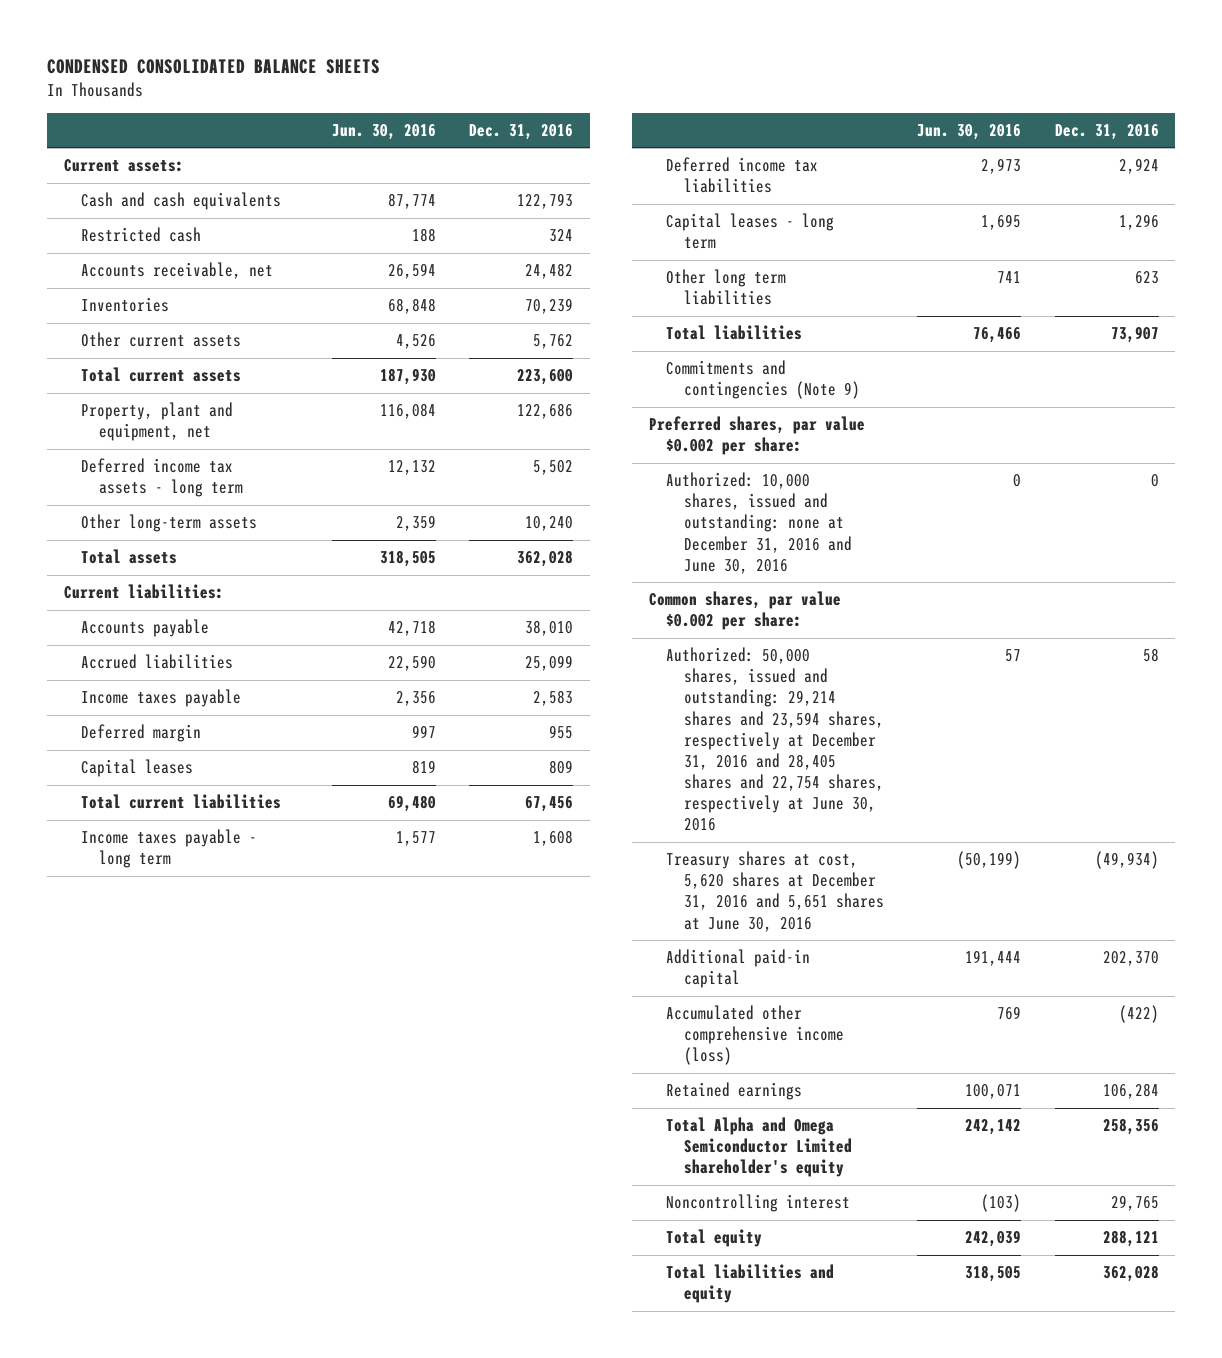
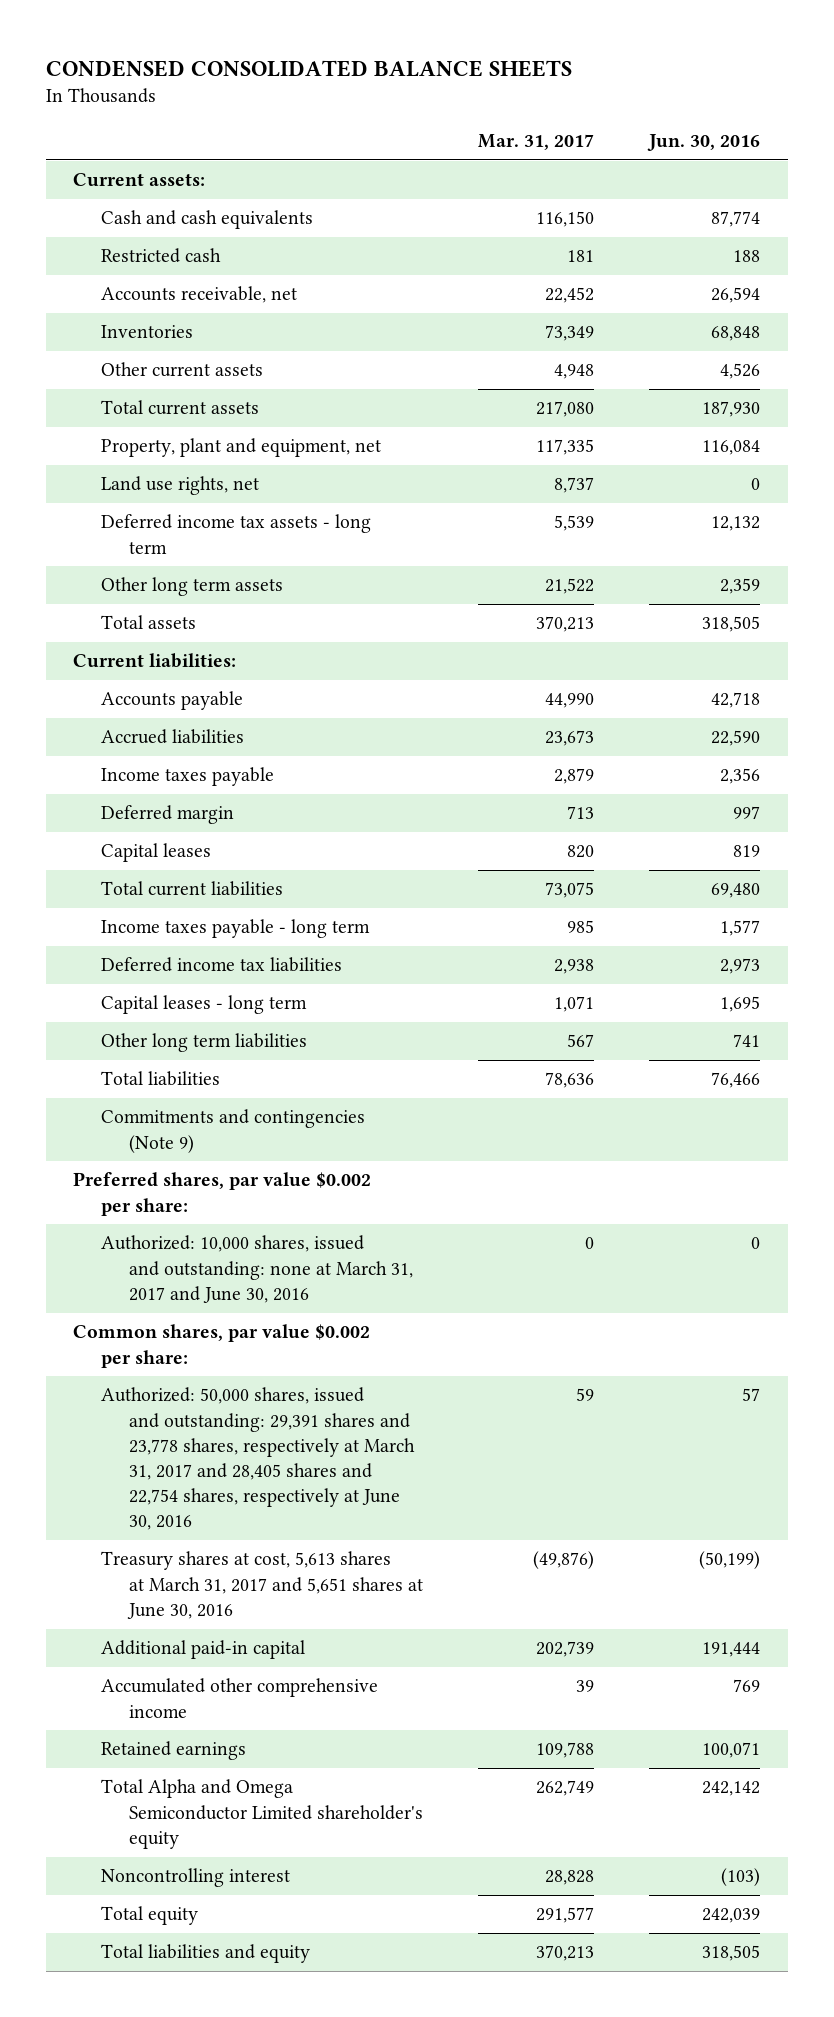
- | Jun. 30, 2016 | Dec. 31, 2016
+ | Mar. 31, 2017 | Jun. 30, 2016
+ Land use rights, net | 8,737 | 0
- Other long-term assets | 2,359 | 10,240
+ Other long term assets | 21,522 | 2,359
- Authorized: 10,000 shares, issued and outstanding: none at December 31, 2016 and June 30, 2016 | 0 | 0
+ Authorized: 10,000 shares, issued and outstanding: none at March 31, 2017 and June 30, 2016 | 0 | 0
- Authorized: 50,000 shares, issued and outstanding: 29,214 shares and 23,594 shares, respectively at December 31, 2016 and 28,405 shares and 22,754 shares, respectively at June 30, 2016 | 57 | 58
- Treasury shares at cost, 5,620 shares at December 31, 2016 and 5,651 shares at June 30, 2016 | (50,199) | (49,934)
+ Authorized: 50,000 shares, issued and outstanding: 29,391 shares and 23,778 shares, respectively at March 31, 2017 and 28,405 shares and 22,754 shares, respectively at June 30, 2016 | 59 | 57
+ Treasury shares at cost, 5,613 shares at March 31, 2017 and 5,651 shares at June 30, 2016 | (49,876) | (50,199)
- Accumulated other comprehensive income (loss) | 769 | (422)
+ Accumulated other comprehensive income | 39 | 769

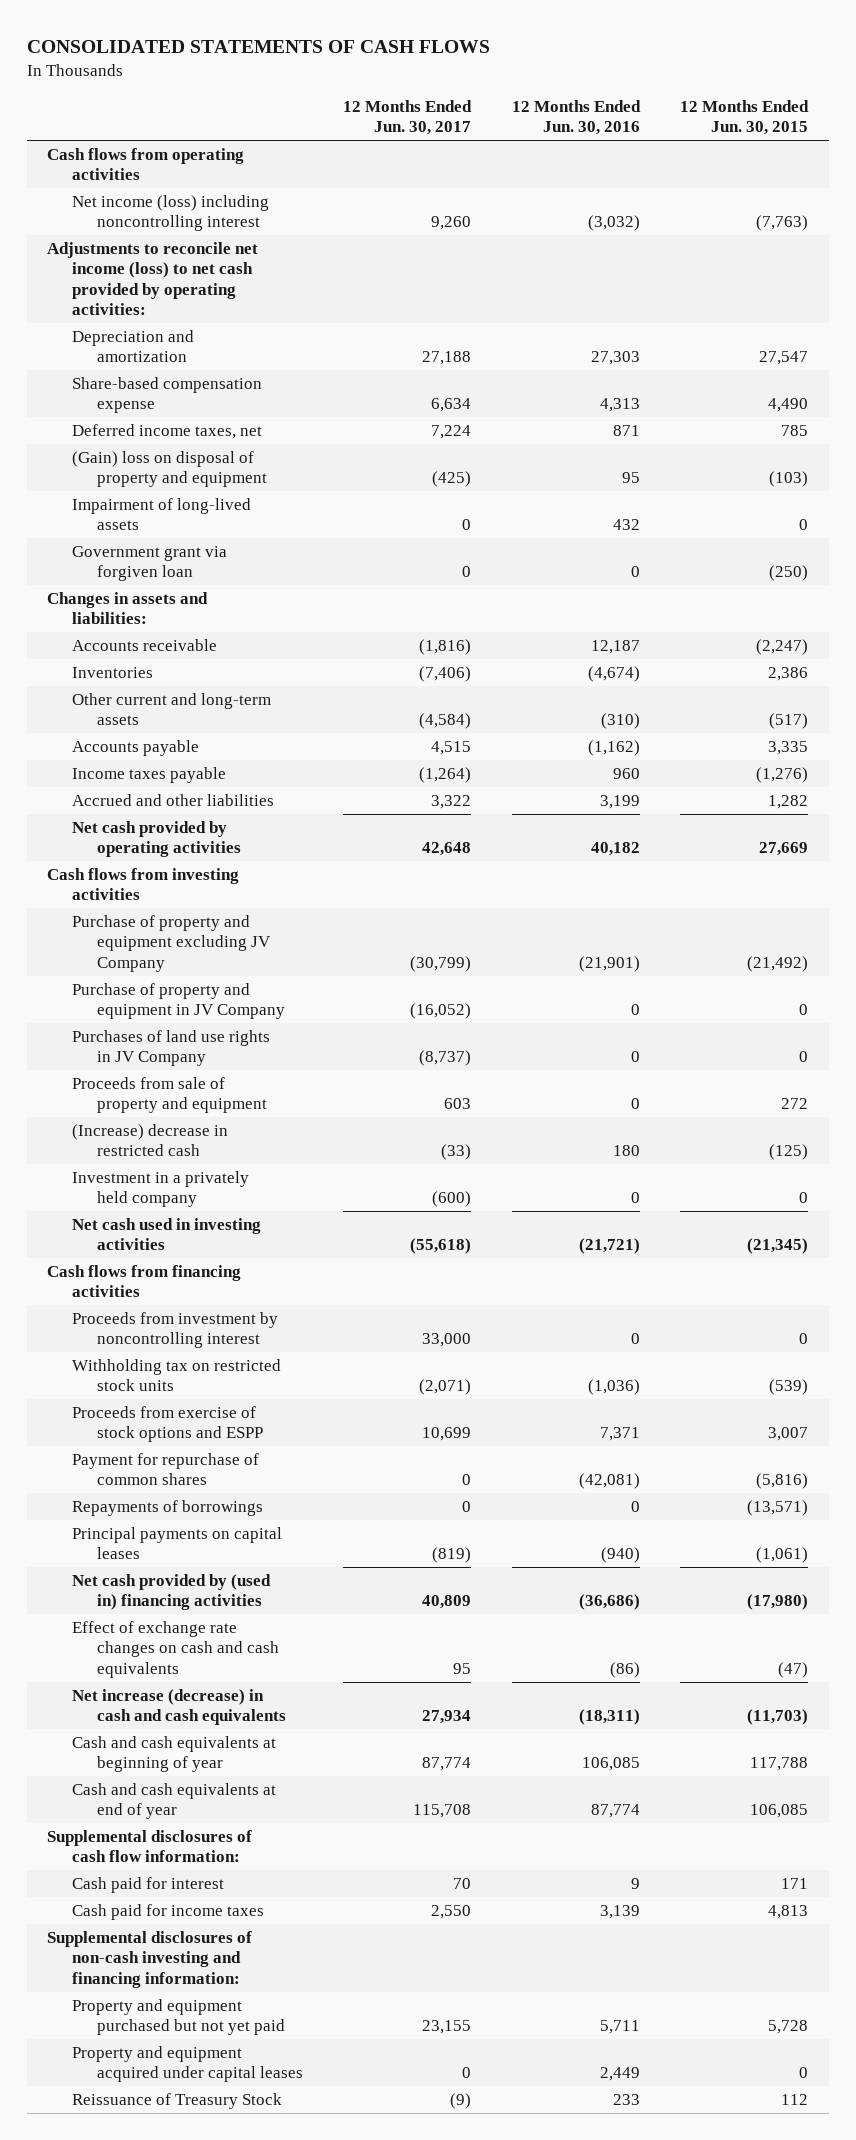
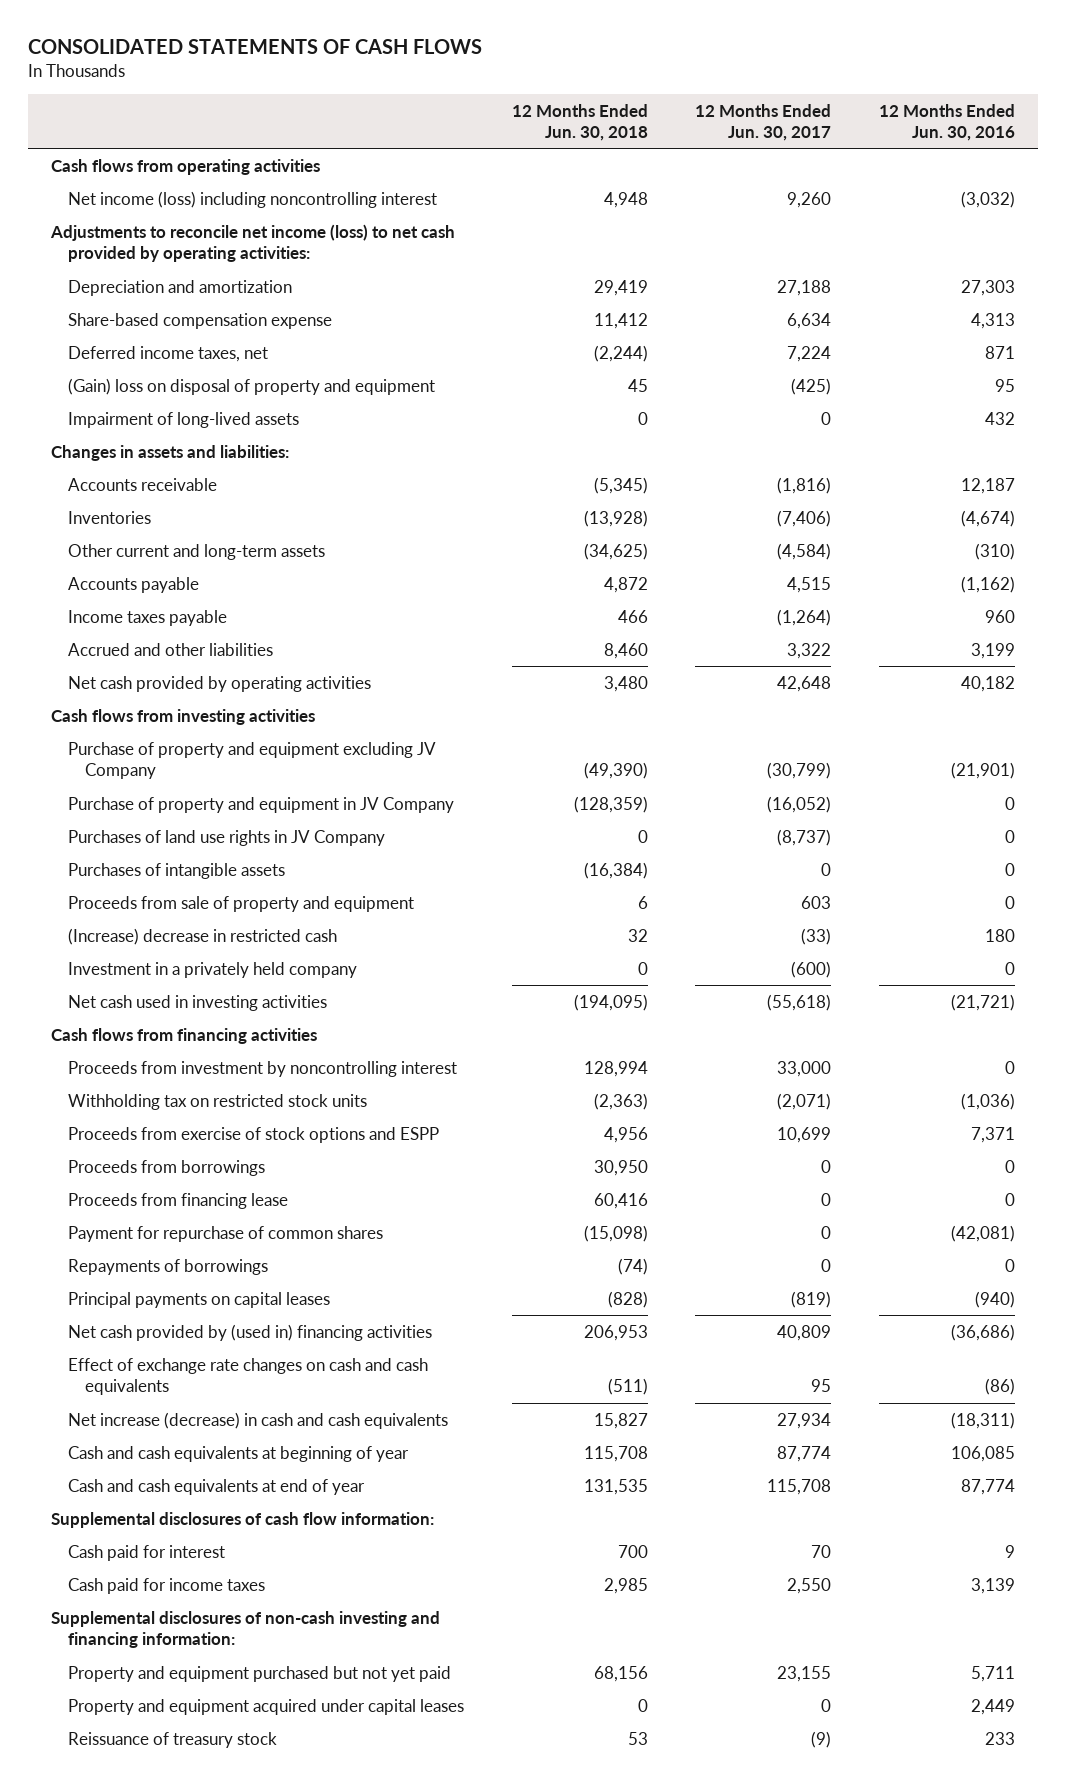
- | 12 Months Ended Jun. 30, 2017 | 12 Months Ended Jun. 30, 2016 | 12 Months Ended Jun. 30, 2015
+ | 12 Months Ended Jun. 30, 2018 | 12 Months Ended Jun. 30, 2017 | 12 Months Ended Jun. 30, 2016
- Government grant via forgiven loan | 0 | 0 | (250)
+ Purchases of intangible assets | (16,384) | 0 | 0
+ Proceeds from borrowings | 30,950 | 0 | 0
+ Proceeds from financing lease | 60,416 | 0 | 0
- Reissuance of Treasury Stock | (9) | 233 | 112
+ Reissuance of treasury stock | 53 | (9) | 233

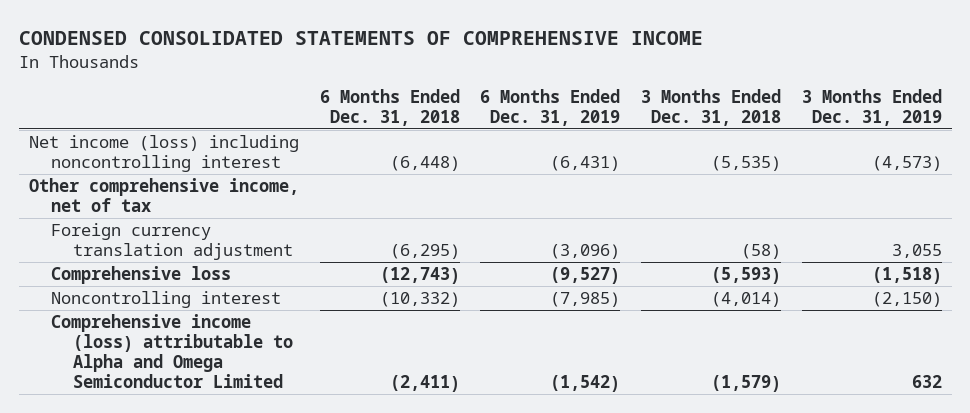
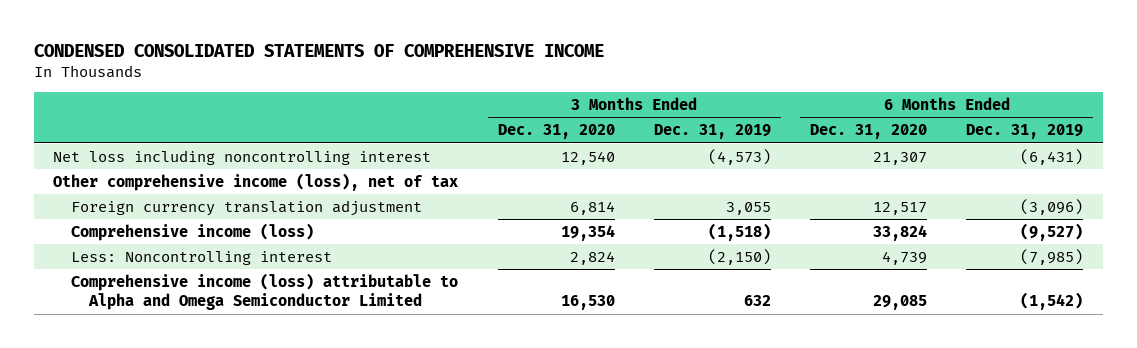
- | 6 Months Ended Dec. 31, 2018 | 6 Months Ended Dec. 31, 2019 | 3 Months Ended Dec. 31, 2018 | 3 Months Ended Dec. 31, 2019
+ | 3 Months Ended Dec. 31, 2020 | 3 Months Ended Dec. 31, 2019 | 6 Months Ended Dec. 31, 2020 | 6 Months Ended Dec. 31, 2019
- Net income (loss) including noncontrolling interest | (6,448) | (6,431) | (5,535) | (4,573)
- Other comprehensive income, net of tax
+ Net loss including noncontrolling interest | 12,540 | (4,573) | 21,307 | (6,431)
+ Other comprehensive income (loss), net of tax
- Comprehensive loss | (12,743) | (9,527) | (5,593) | (1,518)
- Noncontrolling interest | (10,332) | (7,985) | (4,014) | (2,150)
+ Comprehensive income (loss) | 19,354 | (1,518) | 33,824 | (9,527)
+ Less: Noncontrolling interest | 2,824 | (2,150) | 4,739 | (7,985)

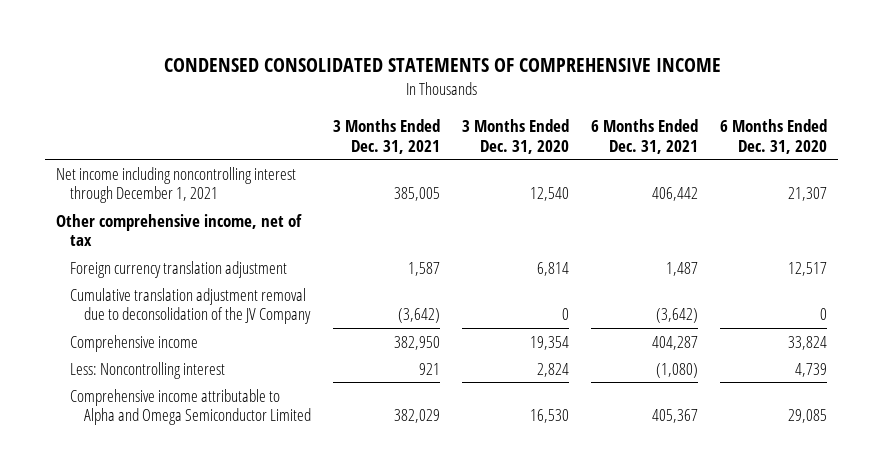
- | 3 Months Ended Dec. 31, 2020 | 3 Months Ended Dec. 31, 2019 | 6 Months Ended Dec. 31, 2020 | 6 Months Ended Dec. 31, 2019
+ | 3 Months Ended Dec. 31, 2021 | 3 Months Ended Dec. 31, 2020 | 6 Months Ended Dec. 31, 2021 | 6 Months Ended Dec. 31, 2020
- Net loss including noncontrolling interest | 12,540 | (4,573) | 21,307 | (6,431)
- Other comprehensive income (loss), net of tax
+ Net income including noncontrolling interest through December 1, 2021 | 385,005 | 12,540 | 406,442 | 21,307
+ Other comprehensive income, net of tax
- Comprehensive income (loss) | 19,354 | (1,518) | 33,824 | (9,527)
+ Cumulative translation adjustment removal due to deconsolidation of the JV Company | (3,642) | 0 | (3,642) | 0
+ Comprehensive income | 382,950 | 19,354 | 404,287 | 33,824
- Comprehensive income (loss) attributable to Alpha and Omega Semiconductor Limited | 16,530 | 632 | 29,085 | (1,542)
+ Comprehensive income attributable to Alpha and Omega Semiconductor Limited | 382,029 | 16,530 | 405,367 | 29,085

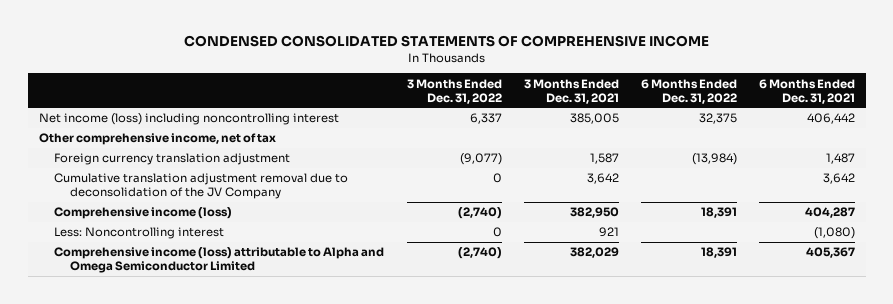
- | 3 Months Ended Dec. 31, 2021 | 3 Months Ended Dec. 31, 2020 | 6 Months Ended Dec. 31, 2021 | 6 Months Ended Dec. 31, 2020
+ | 3 Months Ended Dec. 31, 2022 | 3 Months Ended Dec. 31, 2021 | 6 Months Ended Dec. 31, 2022 | 6 Months Ended Dec. 31, 2021
- Net income including noncontrolling interest through December 1, 2021 | 385,005 | 12,540 | 406,442 | 21,307
+ Net income (loss) including noncontrolling interest | 6,337 | 385,005 | 32,375 | 406,442
- Cumulative translation adjustment removal due to deconsolidation of the JV Company | (3,642) | 0 | (3,642) | 0
- Comprehensive income | 382,950 | 19,354 | 404,287 | 33,824
+ Cumulative translation adjustment removal due to deconsolidation of the JV Company | 0 | 3,642 | | 3,642
+ Comprehensive income (loss) | (2,740) | 382,950 | 18,391 | 404,287
- Comprehensive income attributable to Alpha and Omega Semiconductor Limited | 382,029 | 16,530 | 405,367 | 29,085
+ Comprehensive income (loss) attributable to Alpha and Omega Semiconductor Limited | (2,740) | 382,029 | 18,391 | 405,367

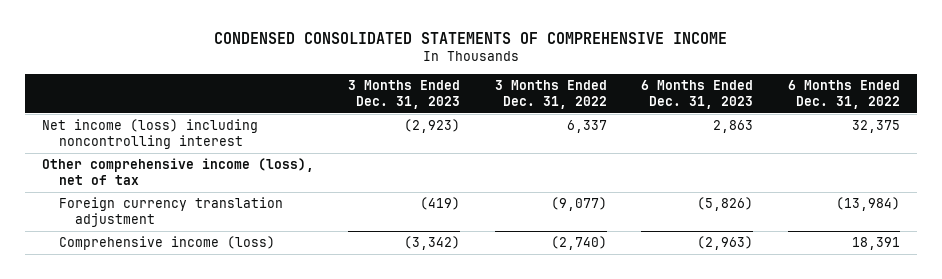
- | 3 Months Ended Dec. 31, 2022 | 3 Months Ended Dec. 31, 2021 | 6 Months Ended Dec. 31, 2022 | 6 Months Ended Dec. 31, 2021
+ | 3 Months Ended Dec. 31, 2023 | 3 Months Ended Dec. 31, 2022 | 6 Months Ended Dec. 31, 2023 | 6 Months Ended Dec. 31, 2022
- Other comprehensive income, net of tax
+ Other comprehensive income (loss), net of tax
- Cumulative translation adjustment removal due to deconsolidation of the JV Company | 0 | 3,642 | | 3,642
- Less: Noncontrolling interest | 0 | 921 | | (1,080)
- Comprehensive income (loss) attributable to Alpha and Omega Semiconductor Limited | (2,740) | 382,029 | 18,391 | 405,367

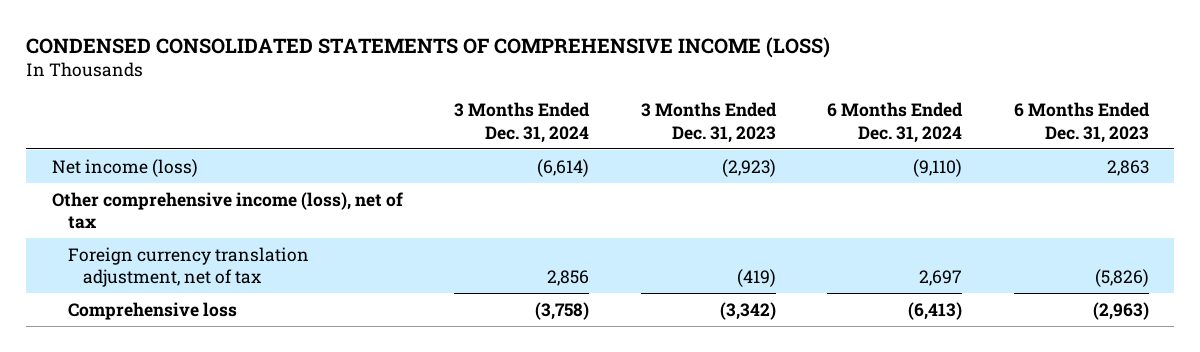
- CONDENSED CONSOLIDATED STATEMENTS OF COMPREHENSIVE INCOME
+ CONDENSED CONSOLIDATED STATEMENTS OF COMPREHENSIVE INCOME (LOSS)
- | 3 Months Ended Dec. 31, 2023 | 3 Months Ended Dec. 31, 2022 | 6 Months Ended Dec. 31, 2023 | 6 Months Ended Dec. 31, 2022
+ | 3 Months Ended Dec. 31, 2024 | 3 Months Ended Dec. 31, 2023 | 6 Months Ended Dec. 31, 2024 | 6 Months Ended Dec. 31, 2023
- Net income (loss) including noncontrolling interest | (2,923) | 6,337 | 2,863 | 32,375
+ Net income (loss) | (6,614) | (2,923) | (9,110) | 2,863
- Foreign currency translation adjustment | (419) | (9,077) | (5,826) | (13,984)
- Comprehensive income (loss) | (3,342) | (2,740) | (2,963) | 18,391
+ Foreign currency translation adjustment, net of tax | 2,856 | (419) | 2,697 | (5,826)
+ Comprehensive loss | (3,758) | (3,342) | (6,413) | (2,963)

